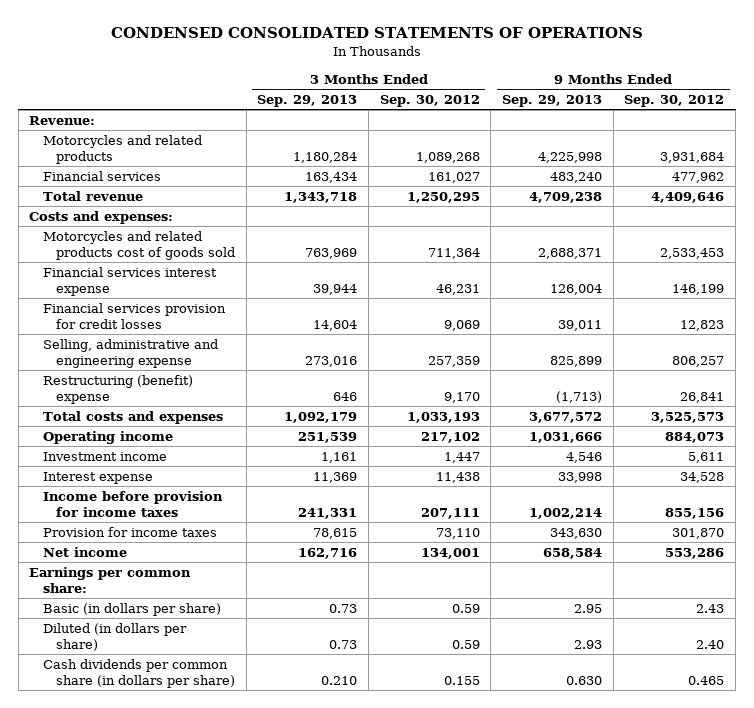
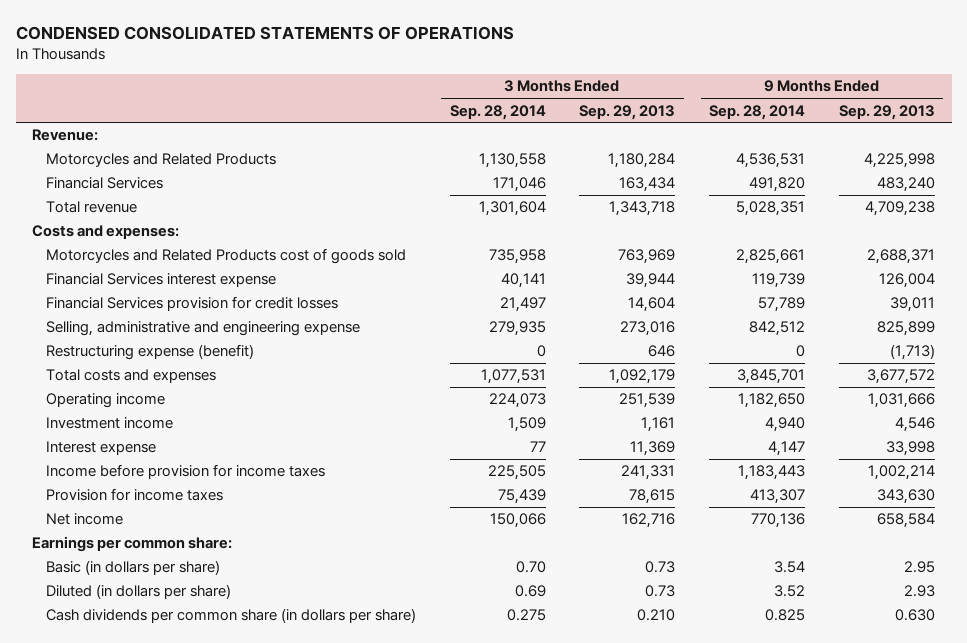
- | 3 Months Ended Sep. 29, 2013 | 3 Months Ended Sep. 30, 2012 | 9 Months Ended Sep. 29, 2013 | 9 Months Ended Sep. 30, 2012
+ | 3 Months Ended Sep. 28, 2014 | 3 Months Ended Sep. 29, 2013 | 9 Months Ended Sep. 28, 2014 | 9 Months Ended Sep. 29, 2013
- Motorcycles and related products | 1,180,284 | 1,089,268 | 4,225,998 | 3,931,684
- Financial services | 163,434 | 161,027 | 483,240 | 477,962
+ Motorcycles and Related Products | 1,130,558 | 1,180,284 | 4,536,531 | 4,225,998
+ Financial Services | 171,046 | 163,434 | 491,820 | 483,240
- Motorcycles and related products cost of goods sold | 763,969 | 711,364 | 2,688,371 | 2,533,453
- Financial services interest expense | 39,944 | 46,231 | 126,004 | 146,199
- Financial services provision for credit losses | 14,604 | 9,069 | 39,011 | 12,823
+ Motorcycles and Related Products cost of goods sold | 735,958 | 763,969 | 2,825,661 | 2,688,371
+ Financial Services interest expense | 40,141 | 39,944 | 119,739 | 126,004
+ Financial Services provision for credit losses | 21,497 | 14,604 | 57,789 | 39,011
- Restructuring (benefit) expense | 646 | 9,170 | (1,713) | 26,841
+ Restructuring expense (benefit) | 0 | 646 | 0 | (1,713)

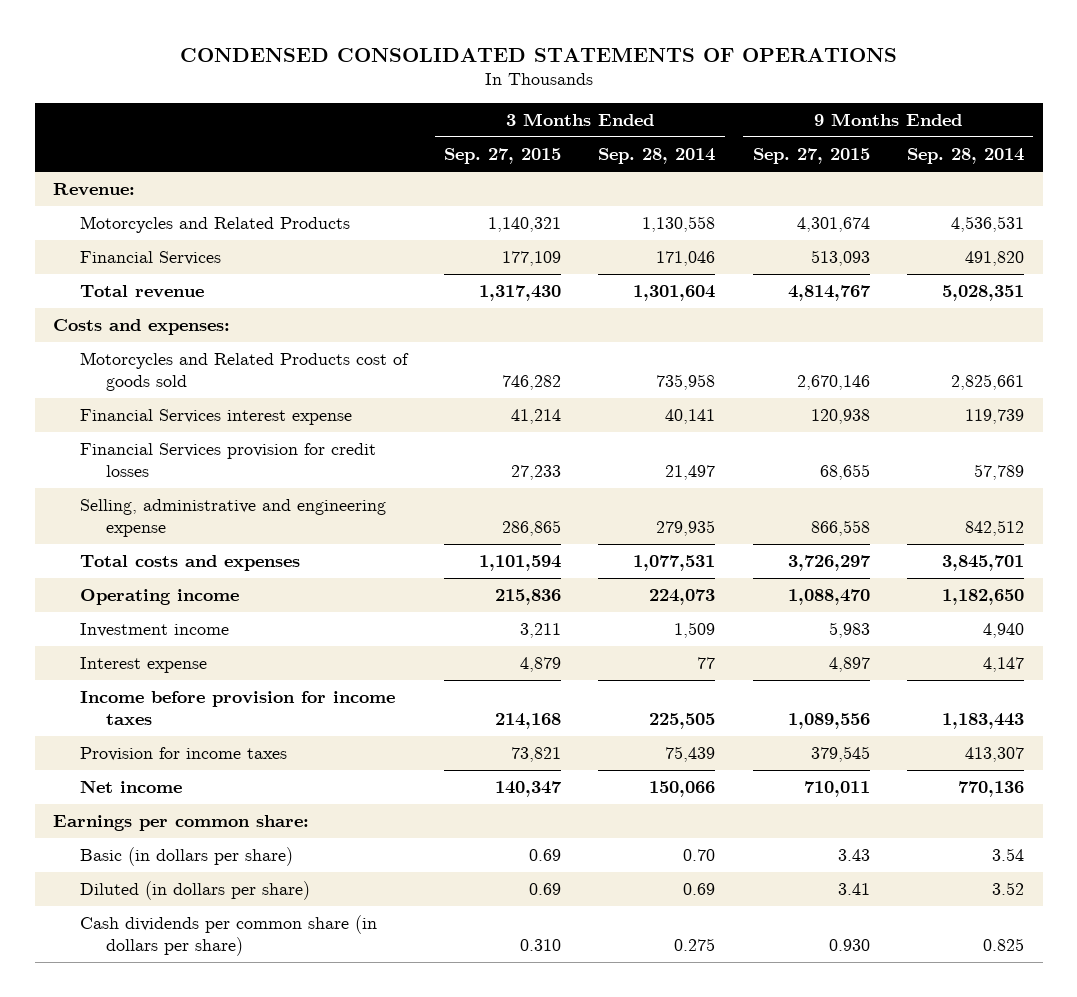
- | 3 Months Ended Sep. 28, 2014 | 3 Months Ended Sep. 29, 2013 | 9 Months Ended Sep. 28, 2014 | 9 Months Ended Sep. 29, 2013
+ | 3 Months Ended Sep. 27, 2015 | 3 Months Ended Sep. 28, 2014 | 9 Months Ended Sep. 27, 2015 | 9 Months Ended Sep. 28, 2014
- Restructuring expense (benefit) | 0 | 646 | 0 | (1,713)

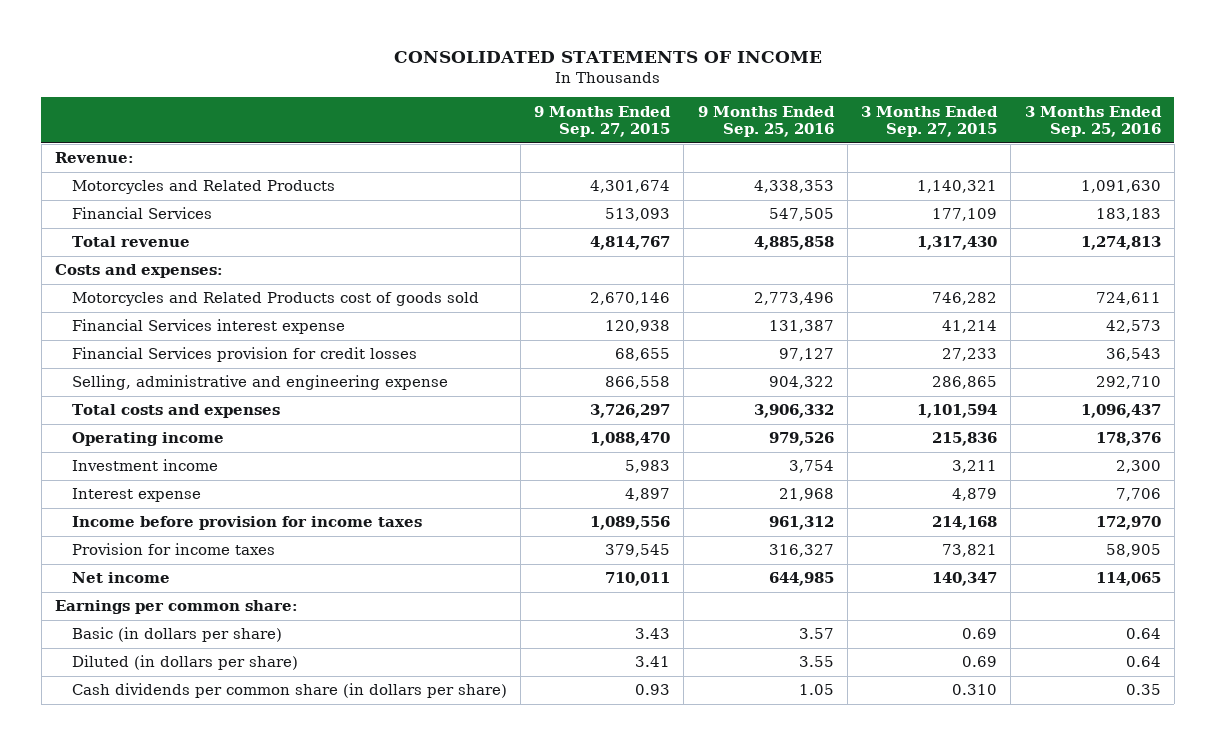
- CONDENSED CONSOLIDATED STATEMENTS OF OPERATIONS
+ CONSOLIDATED STATEMENTS OF INCOME
- | 3 Months Ended Sep. 27, 2015 | 3 Months Ended Sep. 28, 2014 | 9 Months Ended Sep. 27, 2015 | 9 Months Ended Sep. 28, 2014
+ | 9 Months Ended Sep. 27, 2015 | 9 Months Ended Sep. 25, 2016 | 3 Months Ended Sep. 27, 2015 | 3 Months Ended Sep. 25, 2016
- Cash dividends per common share (in dollars per share) | 0.310 | 0.275 | 0.930 | 0.825
+ Cash dividends per common share (in dollars per share) | 0.93 | 1.05 | 0.310 | 0.35

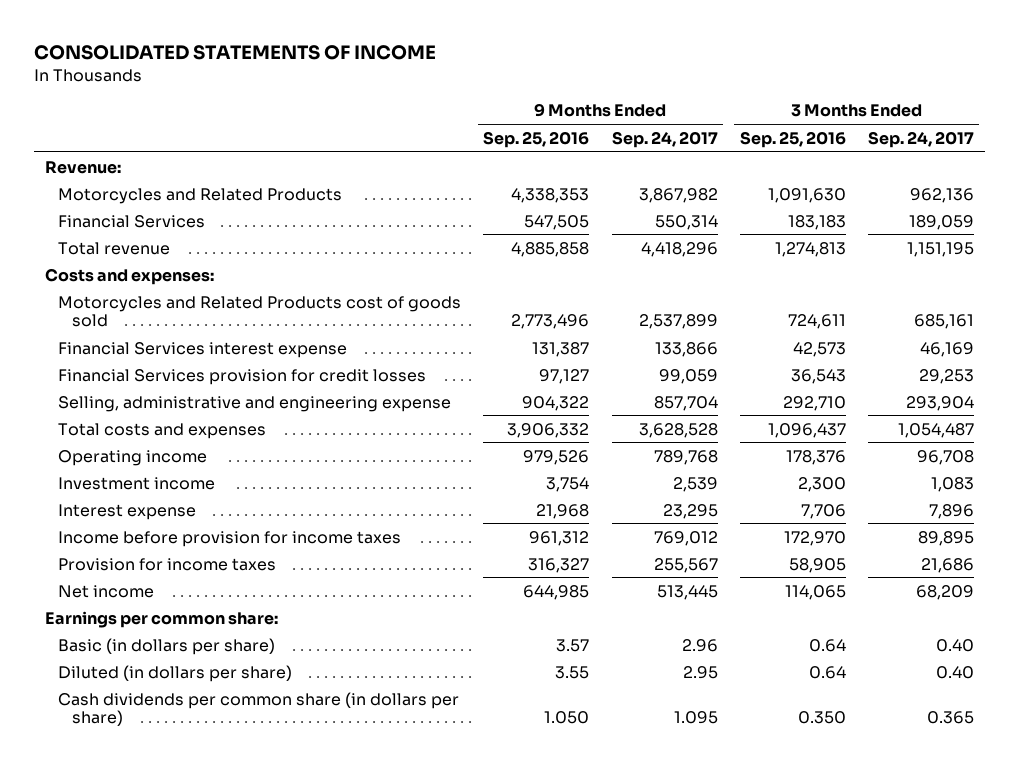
- | 9 Months Ended Sep. 27, 2015 | 9 Months Ended Sep. 25, 2016 | 3 Months Ended Sep. 27, 2015 | 3 Months Ended Sep. 25, 2016
+ | 9 Months Ended Sep. 25, 2016 | 9 Months Ended Sep. 24, 2017 | 3 Months Ended Sep. 25, 2016 | 3 Months Ended Sep. 24, 2017
- Cash dividends per common share (in dollars per share) | 0.93 | 1.05 | 0.310 | 0.35
+ Cash dividends per common share (in dollars per share) | 1.050 | 1.095 | 0.350 | 0.365

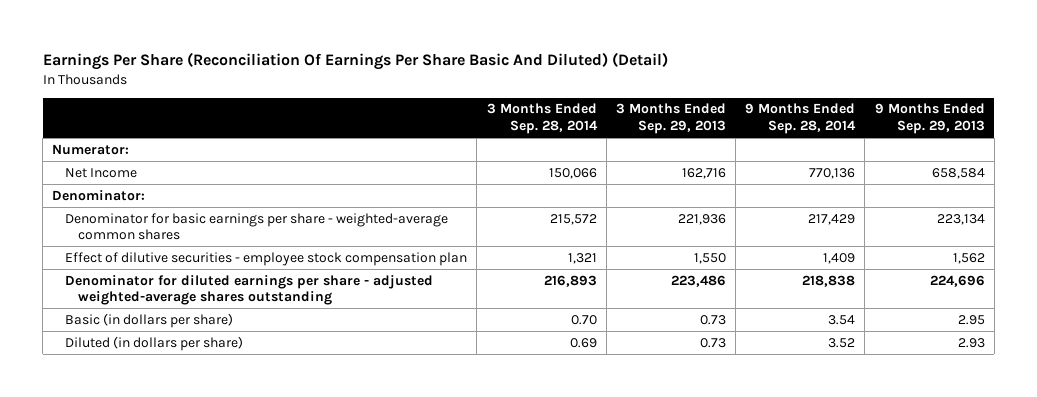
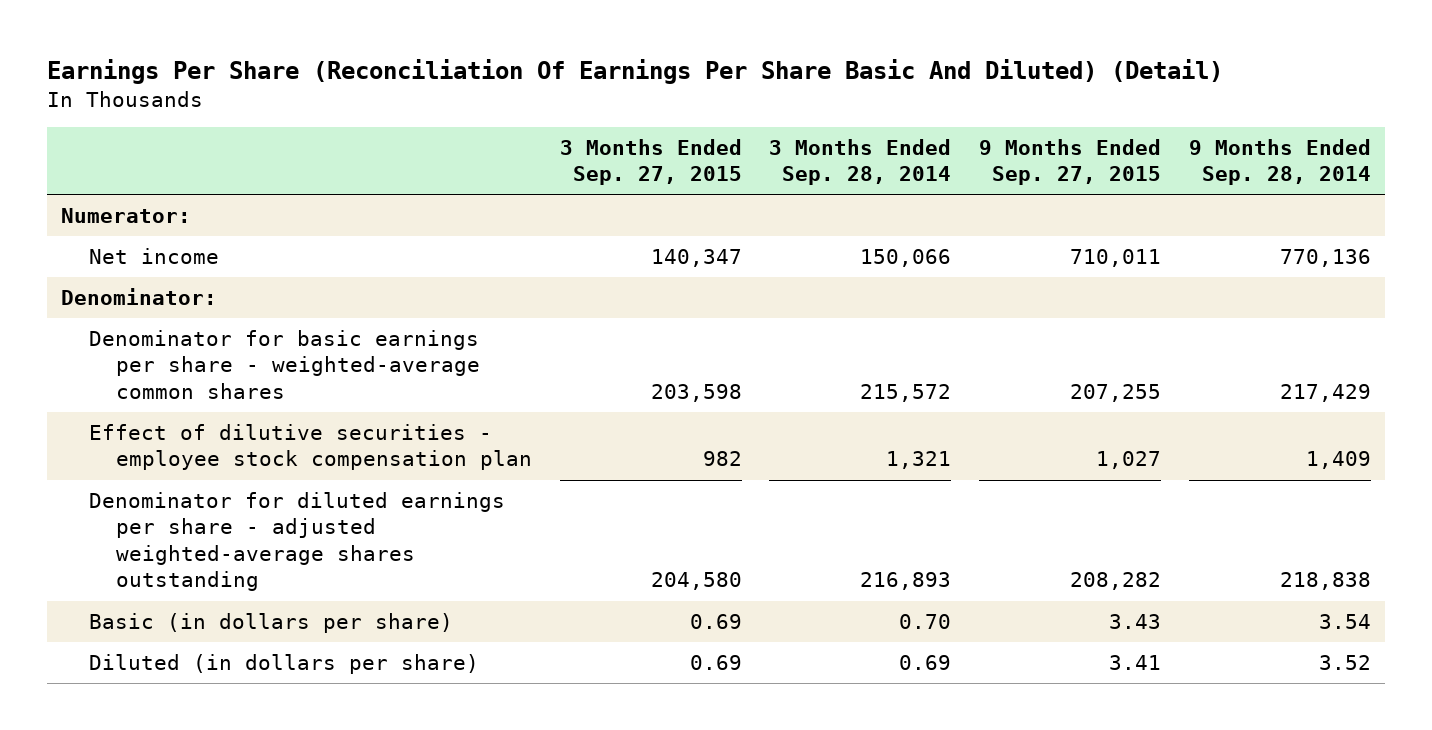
- | 3 Months Ended Sep. 28, 2014 | 3 Months Ended Sep. 29, 2013 | 9 Months Ended Sep. 28, 2014 | 9 Months Ended Sep. 29, 2013
+ | 3 Months Ended Sep. 27, 2015 | 3 Months Ended Sep. 28, 2014 | 9 Months Ended Sep. 27, 2015 | 9 Months Ended Sep. 28, 2014
- Net Income | 150,066 | 162,716 | 770,136 | 658,584
+ Net income | 140,347 | 150,066 | 710,011 | 770,136

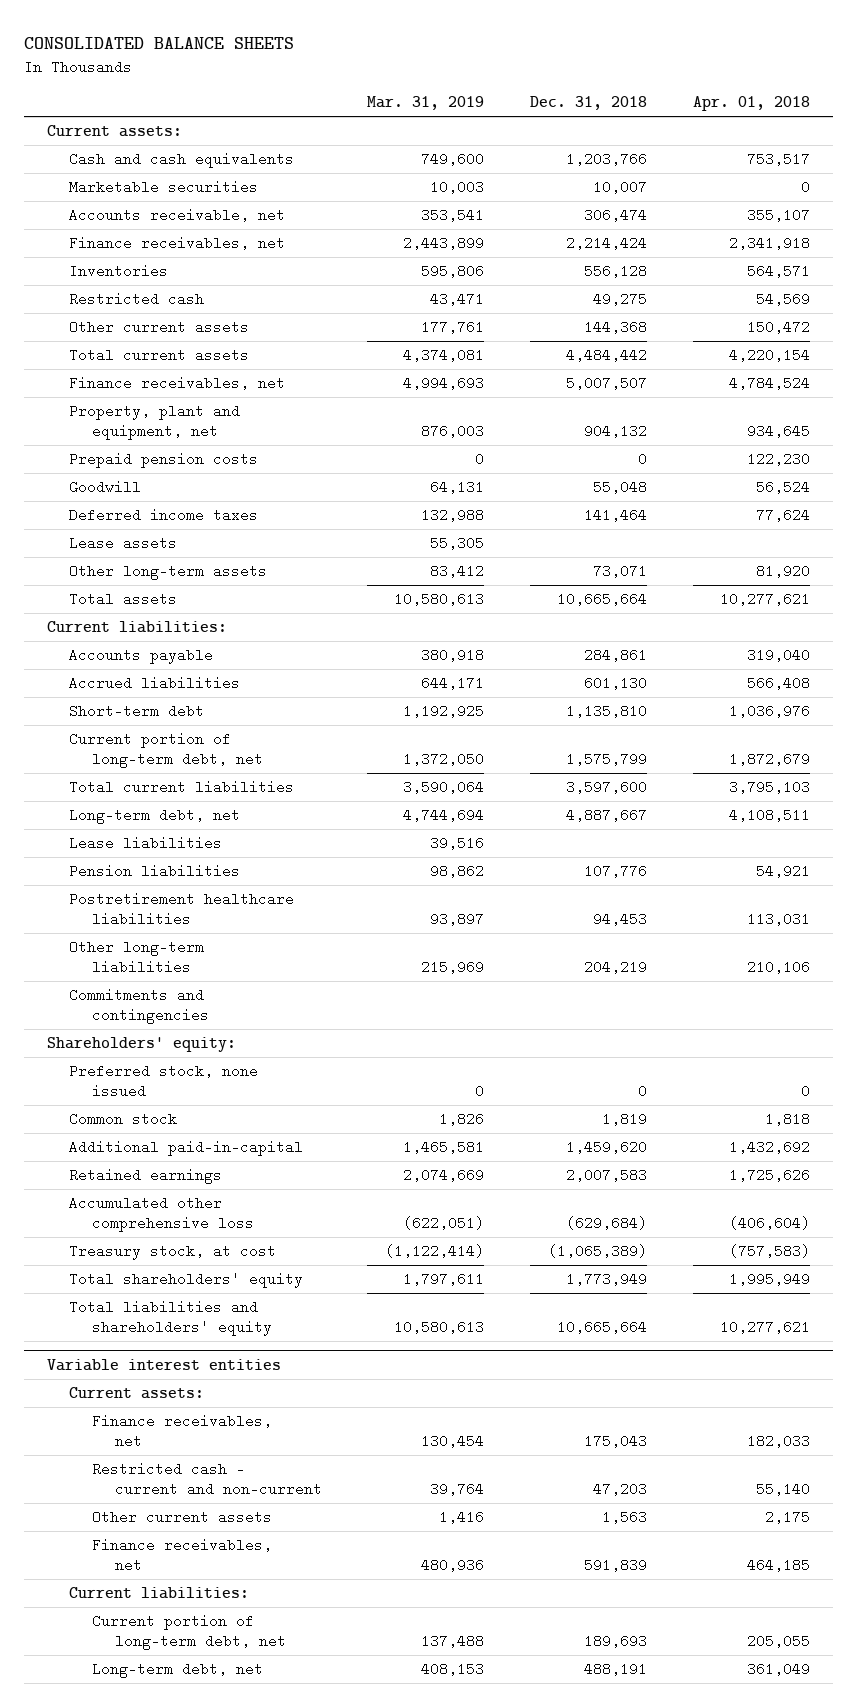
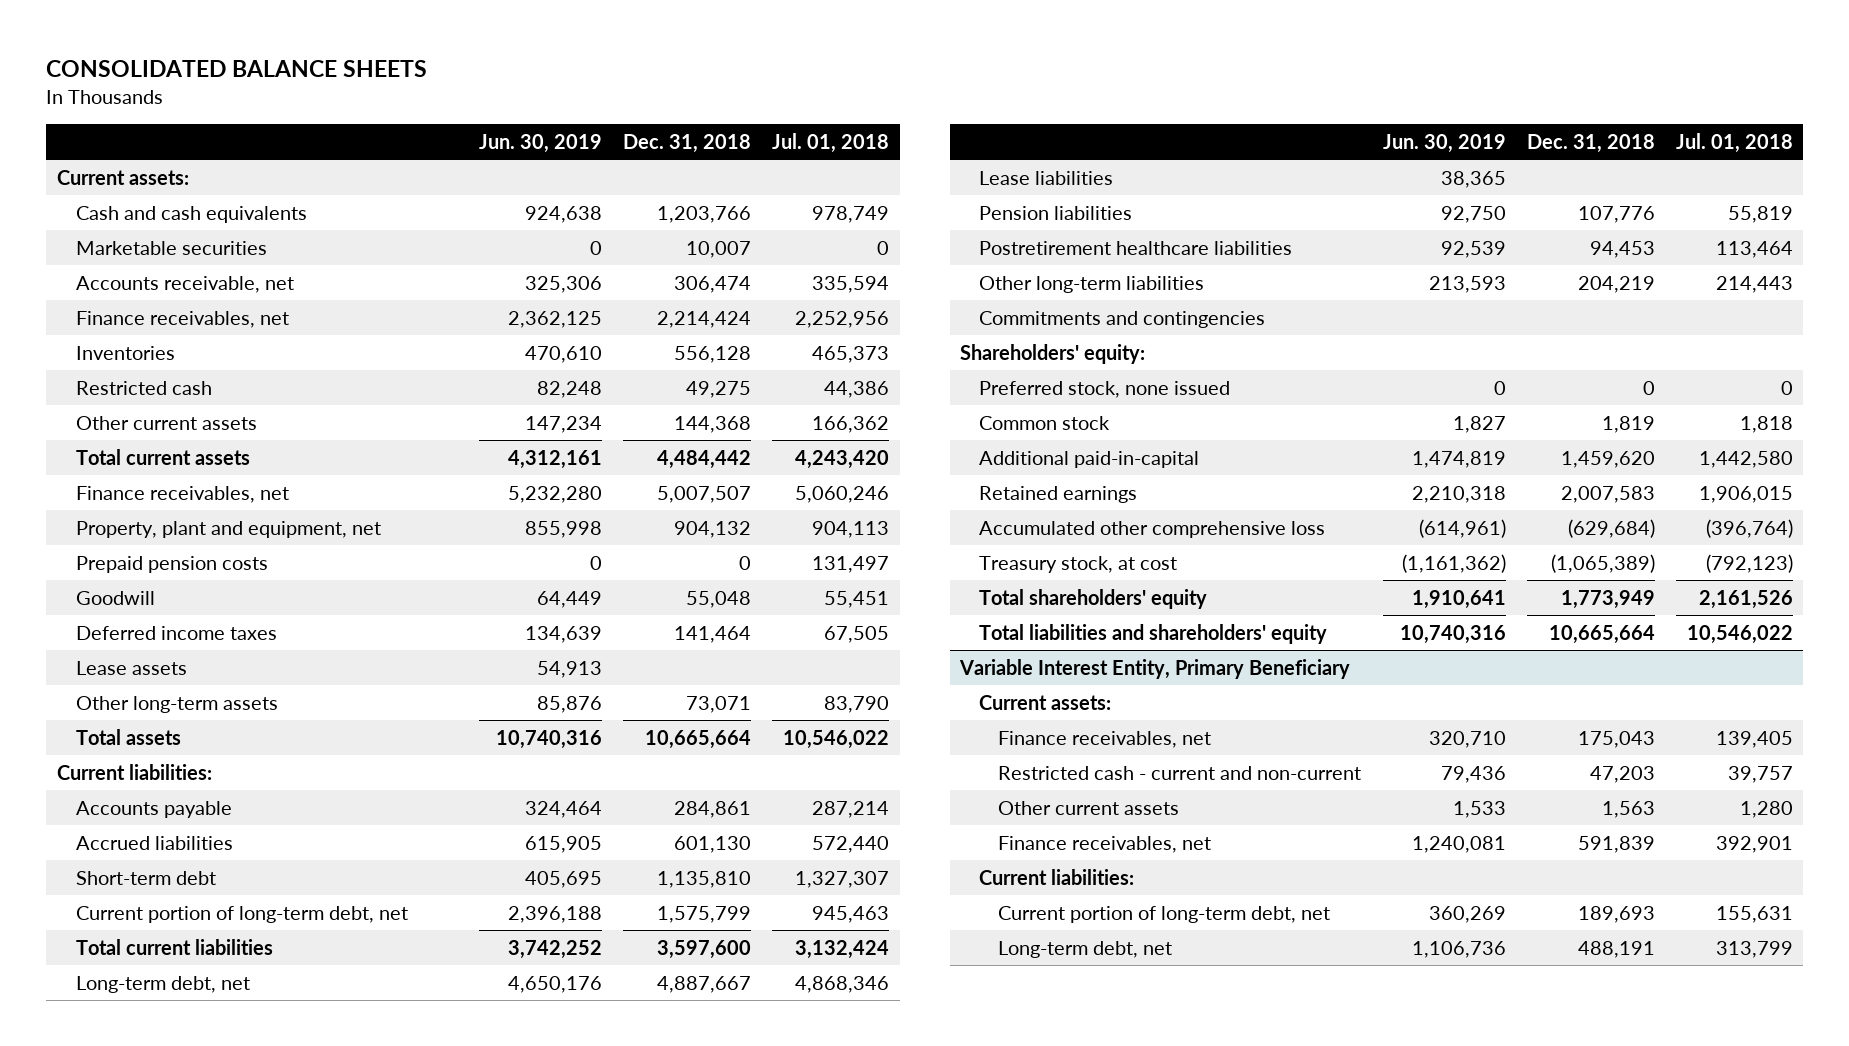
- | Mar. 31, 2019 | Dec. 31, 2018 | Apr. 01, 2018
+ | Jun. 30, 2019 | Dec. 31, 2018 | Jul. 01, 2018
- Variable interest entities
+ Variable Interest Entity, Primary Beneficiary

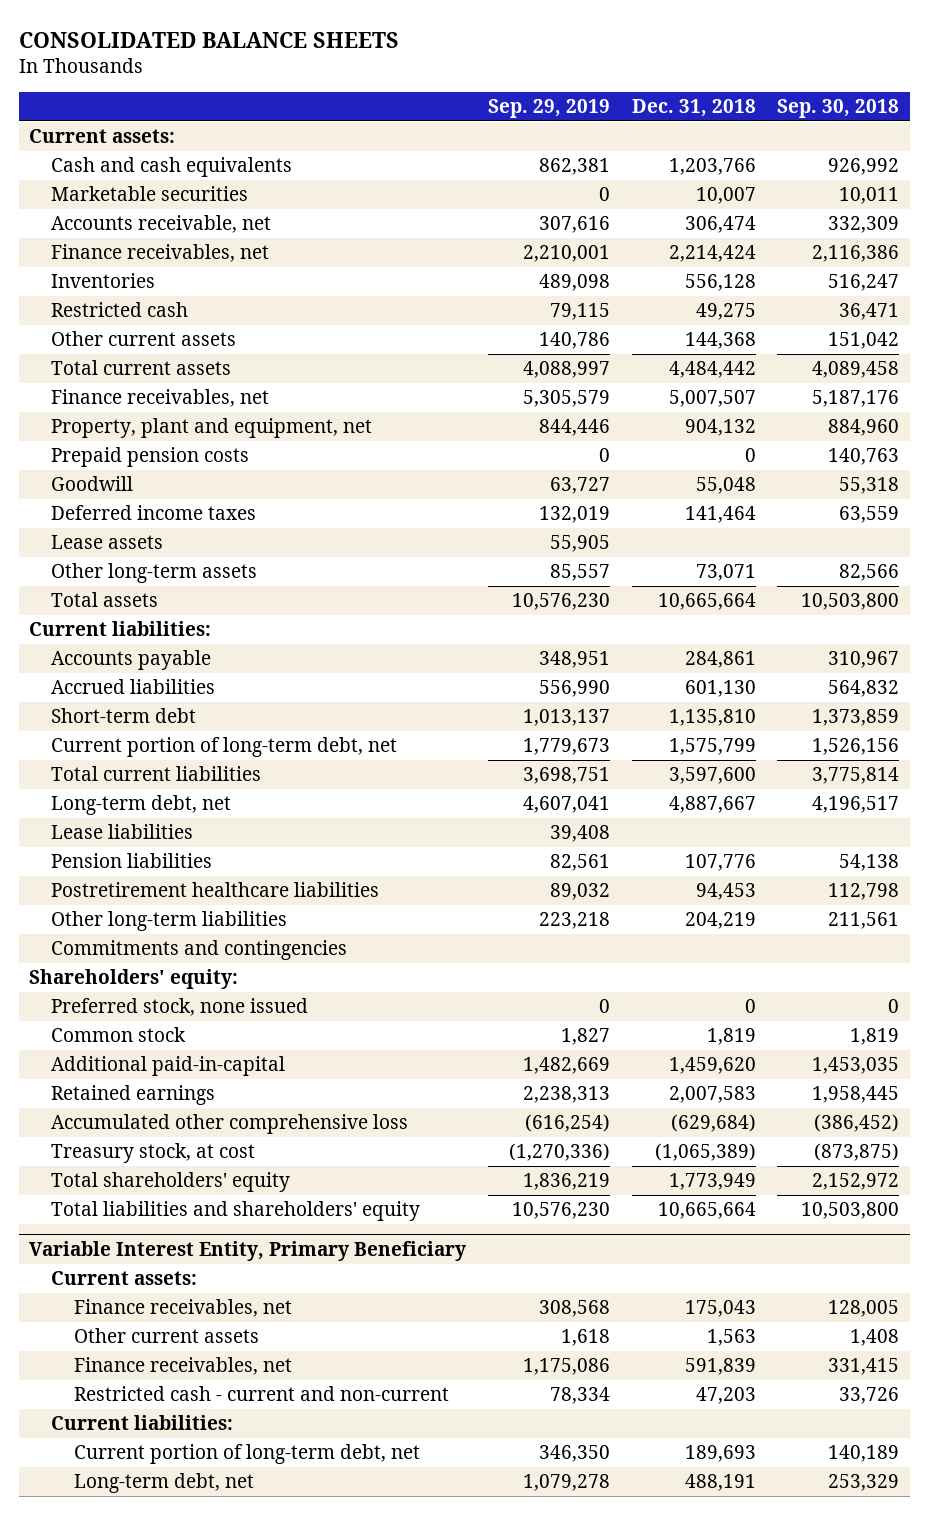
- | Jun. 30, 2019 | Dec. 31, 2018 | Jul. 01, 2018
+ | Sep. 29, 2019 | Dec. 31, 2018 | Sep. 30, 2018
@ Variable Interest Entity, Primary Beneficiary
moved down: Restricted cash - current and non-current | 78,334 | 47,203 | 33,726

